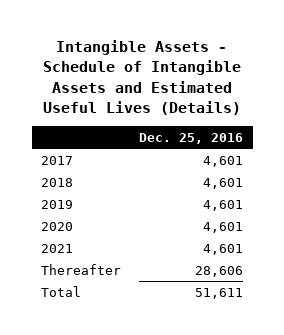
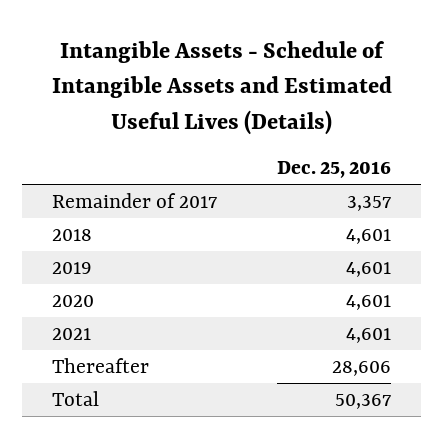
- 2017 | 4,601
+ Remainder of 2017 | 3,357
- Total | 51,611
+ Total | 50,367

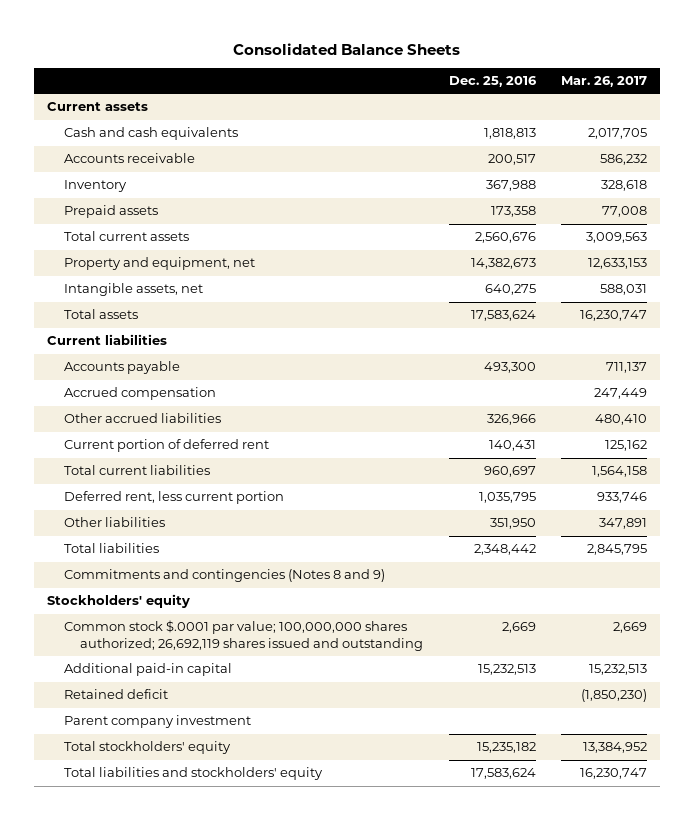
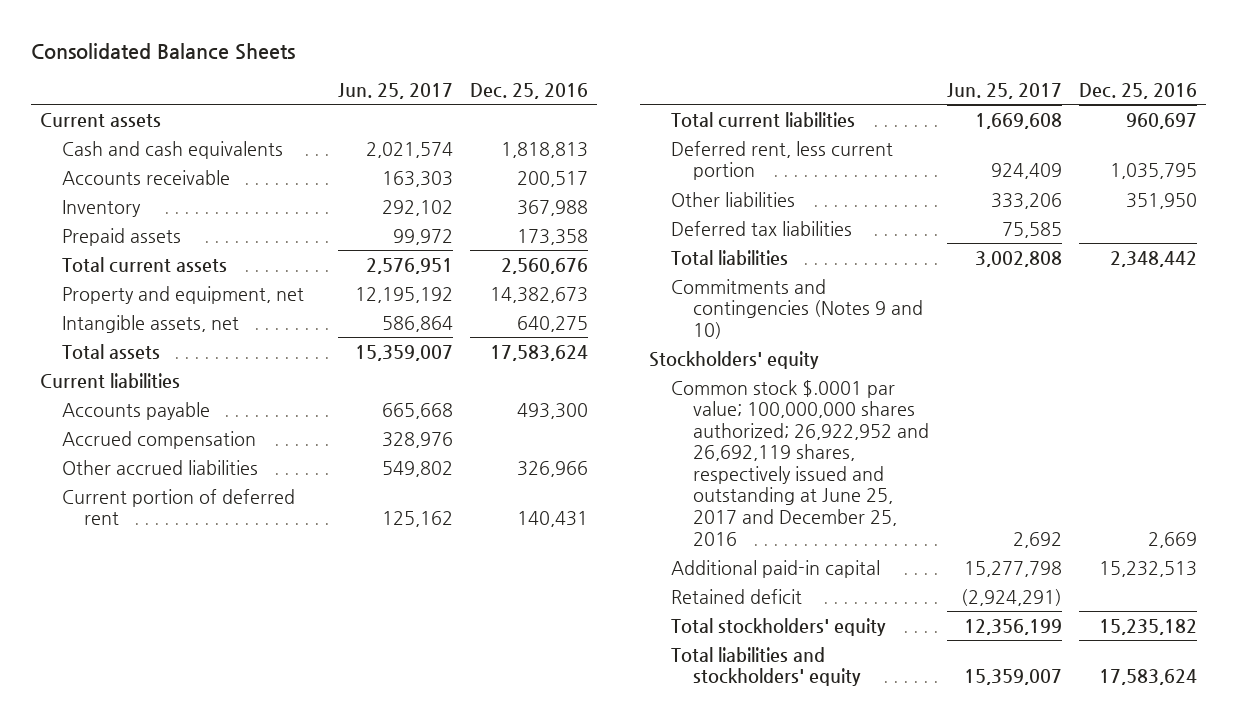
- | Dec. 25, 2016 | Mar. 26, 2017
+ | Jun. 25, 2017 | Dec. 25, 2016
+ Deferred tax liabilities | 75,585 |
- Commitments and contingencies (Notes 8 and 9)
+ Commitments and contingencies (Notes 9 and 10)
- Common stock $.0001 par value; 100,000,000 shares authorized; 26,692,119 shares issued and outstanding | 2,669 | 2,669
+ Common stock $.0001 par value; 100,000,000 shares authorized; 26,922,952 and 26,692,119 shares, respectively issued and outstanding at June 25, 2017 and December 25, 2016 | 2,692 | 2,669
- Parent company investment

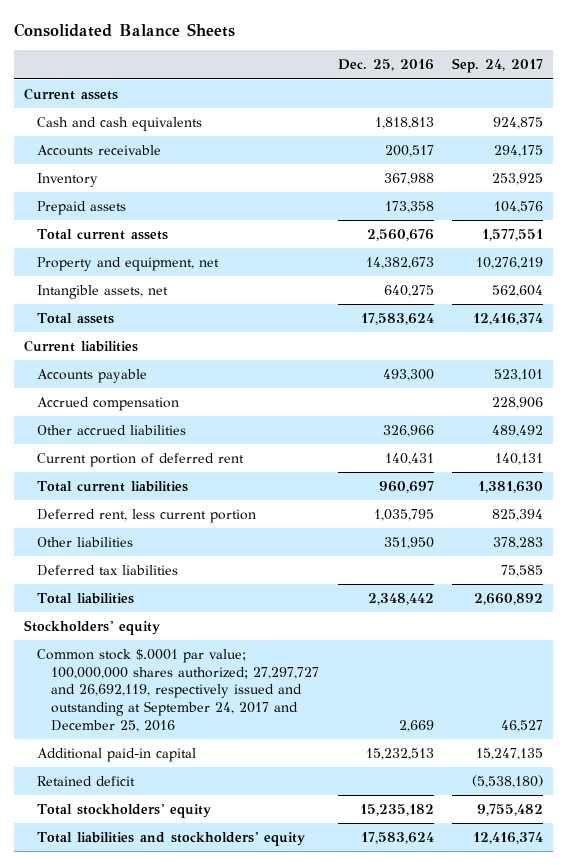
- | Jun. 25, 2017 | Dec. 25, 2016
+ | Dec. 25, 2016 | Sep. 24, 2017
- Commitments and contingencies (Notes 9 and 10)
- Common stock $.0001 par value; 100,000,000 shares authorized; 26,922,952 and 26,692,119 shares, respectively issued and outstanding at June 25, 2017 and December 25, 2016 | 2,692 | 2,669
+ Common stock $.0001 par value; 100,000,000 shares authorized; 27,297,727 and 26,692,119, respectively issued and outstanding at September 24, 2017 and December 25, 2016 | 2,669 | 46,527

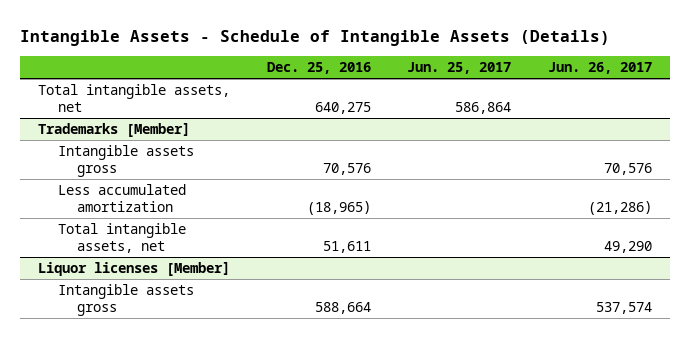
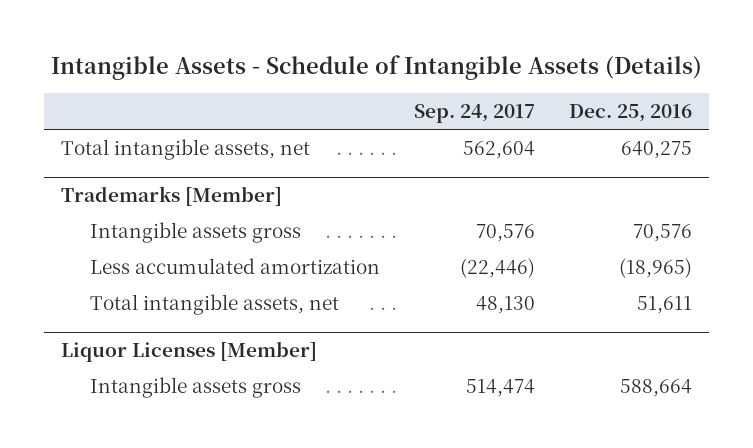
- | Dec. 25, 2016 | Jun. 25, 2017 | Jun. 26, 2017
+ | Sep. 24, 2017 | Dec. 25, 2016
- Liquor licenses [Member]
+ Liquor Licenses [Member]

